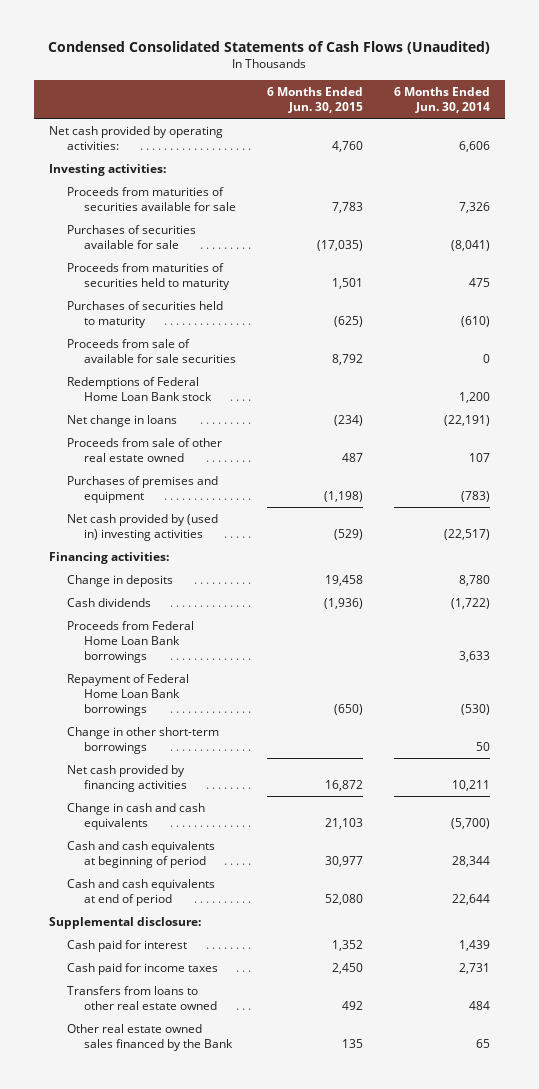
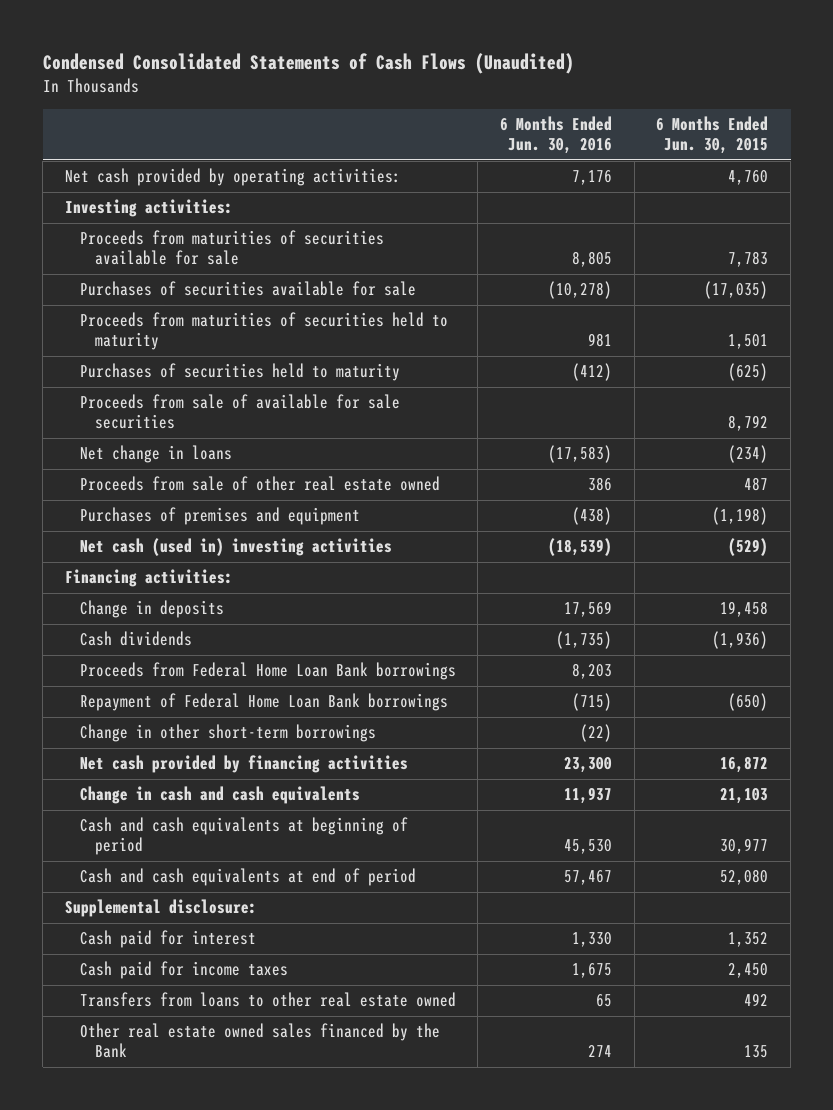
- | 6 Months Ended Jun. 30, 2015 | 6 Months Ended Jun. 30, 2014
+ | 6 Months Ended Jun. 30, 2016 | 6 Months Ended Jun. 30, 2015
- Redemptions of Federal Home Loan Bank stock | | 1,200
- Net cash provided by (used in) investing activities | (529) | (22,517)
+ Net cash (used in) investing activities | (18,539) | (529)

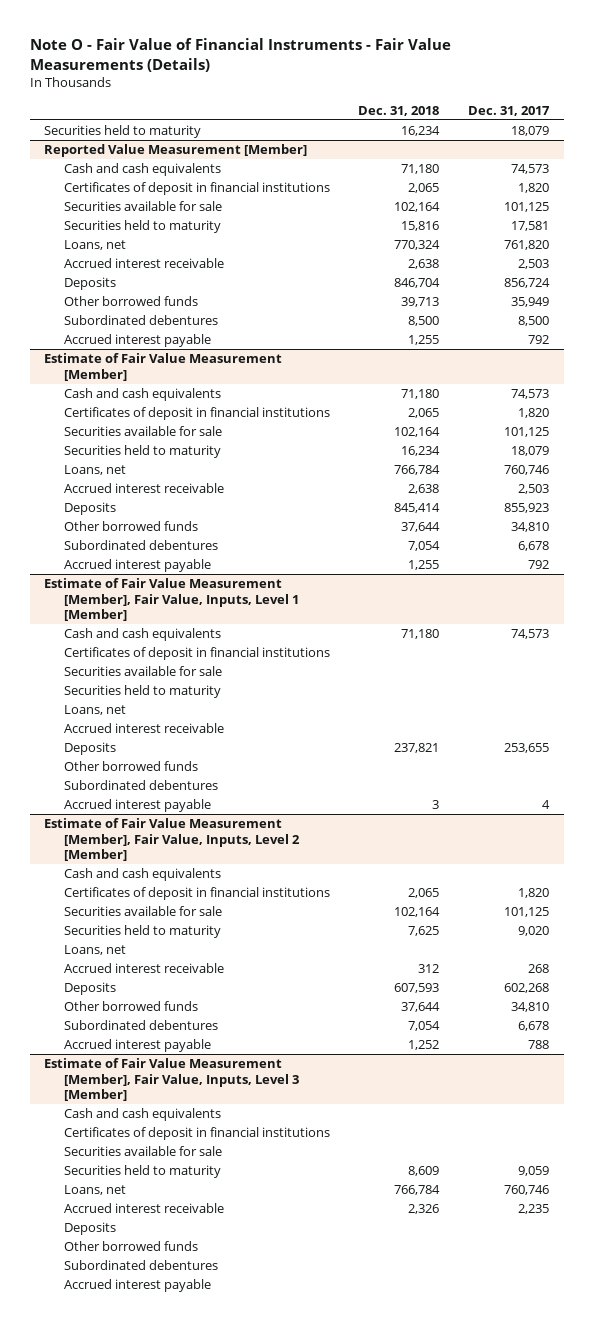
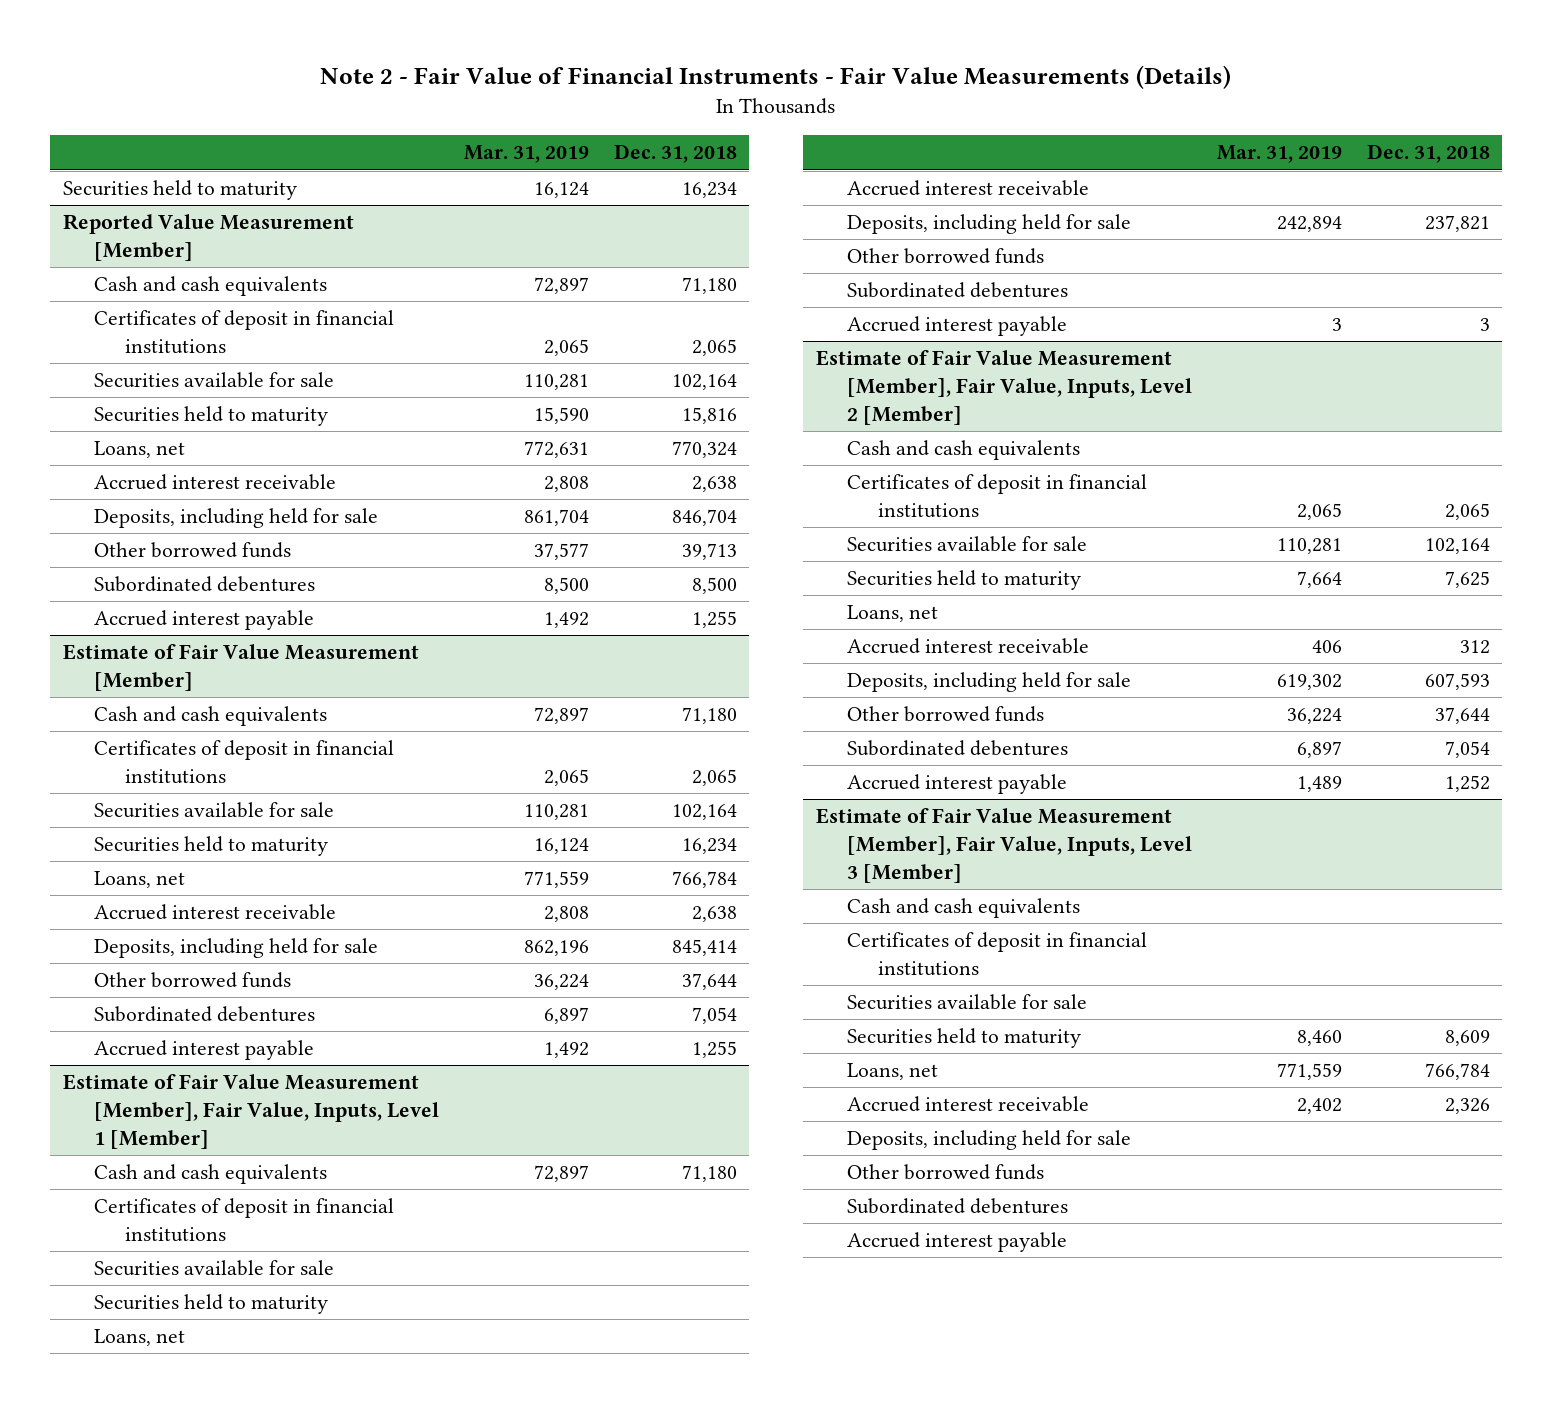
- Note O - Fair Value of Financial Instruments - Fair Value Measurements (Details)
+ Note 2 - Fair Value of Financial Instruments - Fair Value Measurements (Details)
- | Dec. 31, 2018 | Dec. 31, 2017
+ | Mar. 31, 2019 | Dec. 31, 2018
@ Reported Value Measurement [Member]
- Deposits | 846,704 | 856,724
+ Deposits, including held for sale | 861,704 | 846,704
@ Estimate of Fair Value Measurement [Member]
- Deposits | 845,414 | 855,923
+ Deposits, including held for sale | 862,196 | 845,414
@ Estimate of Fair Value Measurement [Member], Fair Value, Inputs, Level 1 [Member]
- Deposits | 237,821 | 253,655
+ Deposits, including held for sale | 242,894 | 237,821
@ Estimate of Fair Value Measurement [Member], Fair Value, Inputs, Level 2 [Member]
- Deposits | 607,593 | 602,268
+ Deposits, including held for sale | 619,302 | 607,593
@ Estimate of Fair Value Measurement [Member], Fair Value, Inputs, Level 3 [Member]
- Deposits
+ Deposits, including held for sale

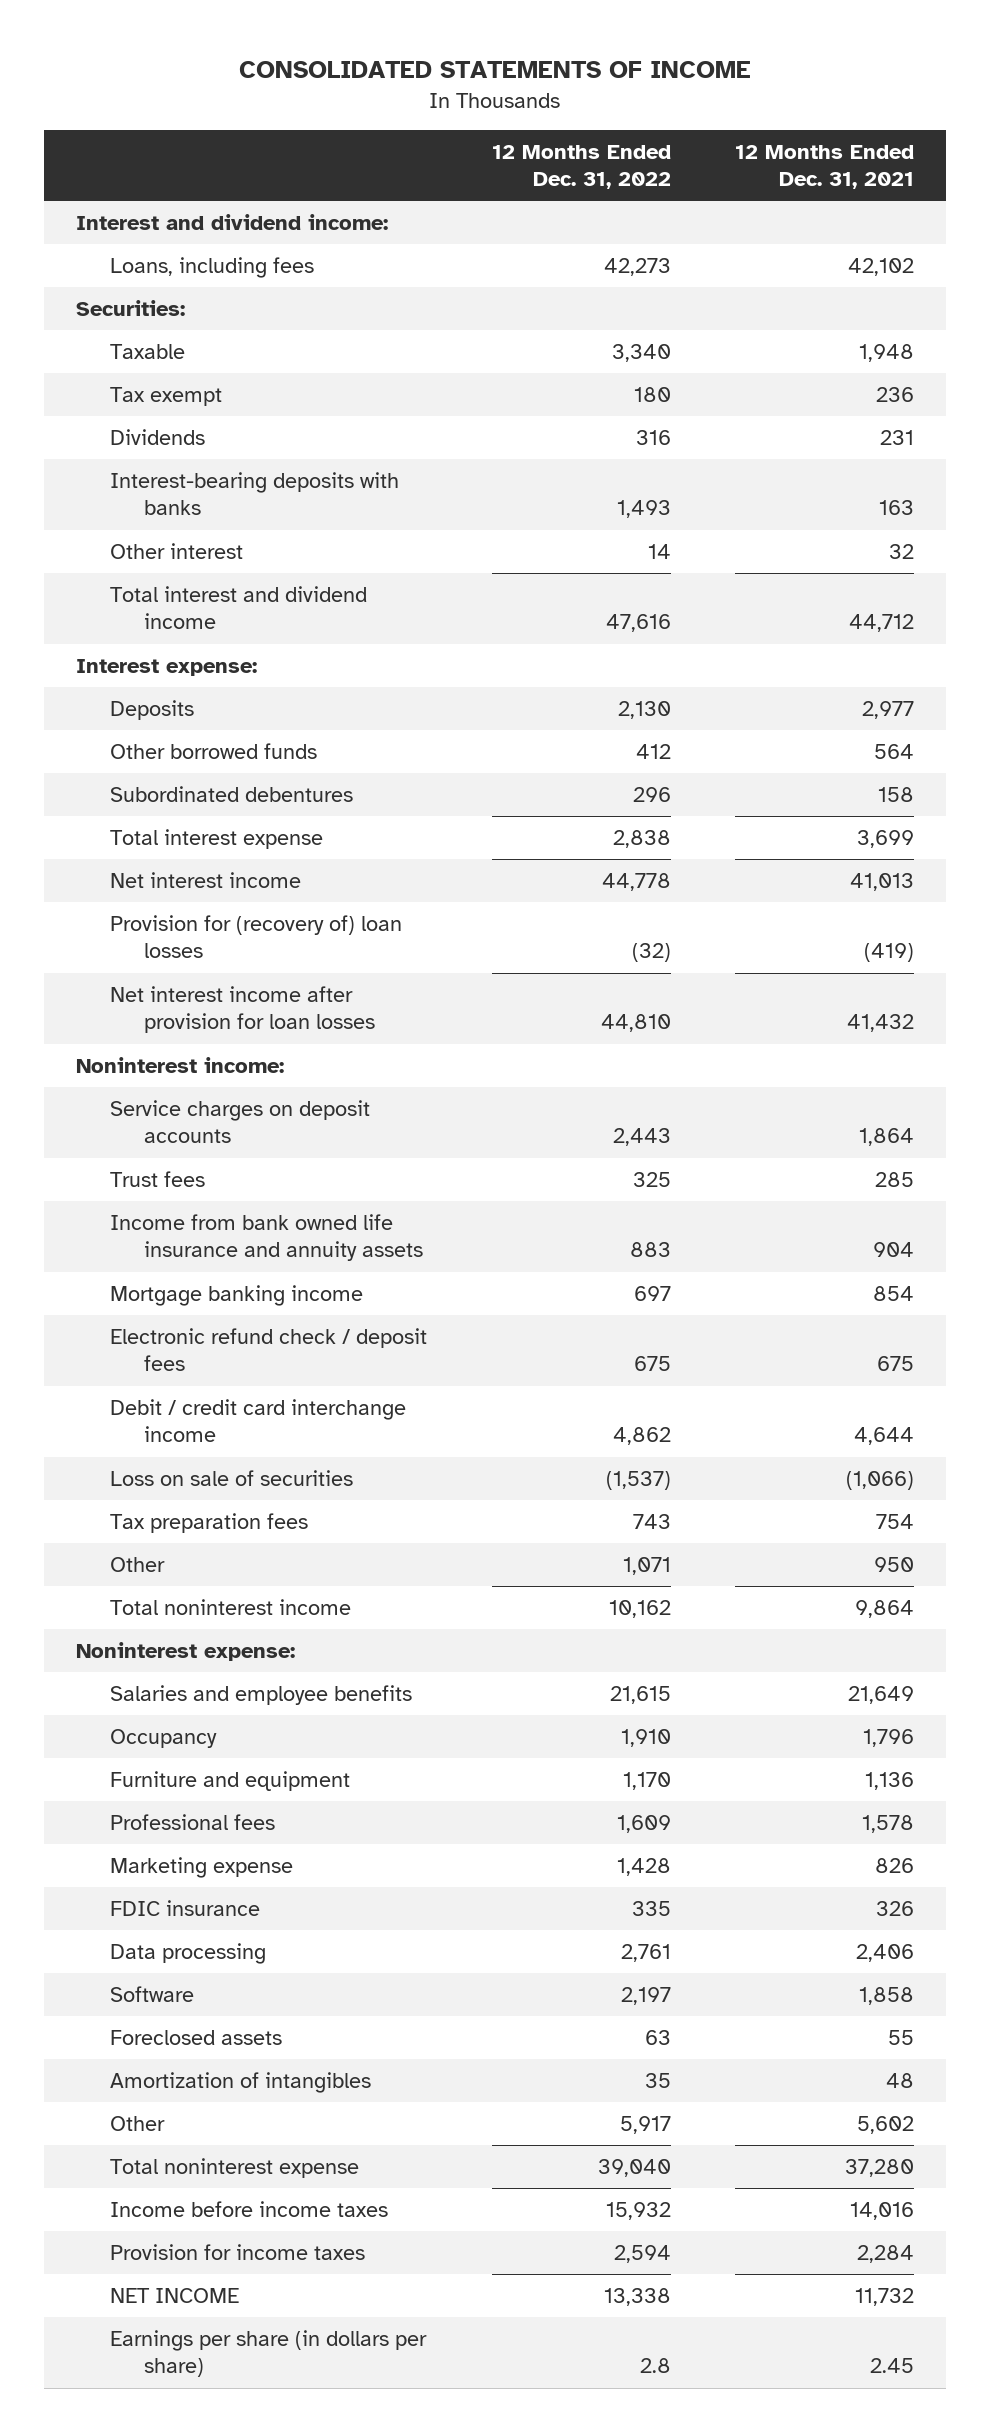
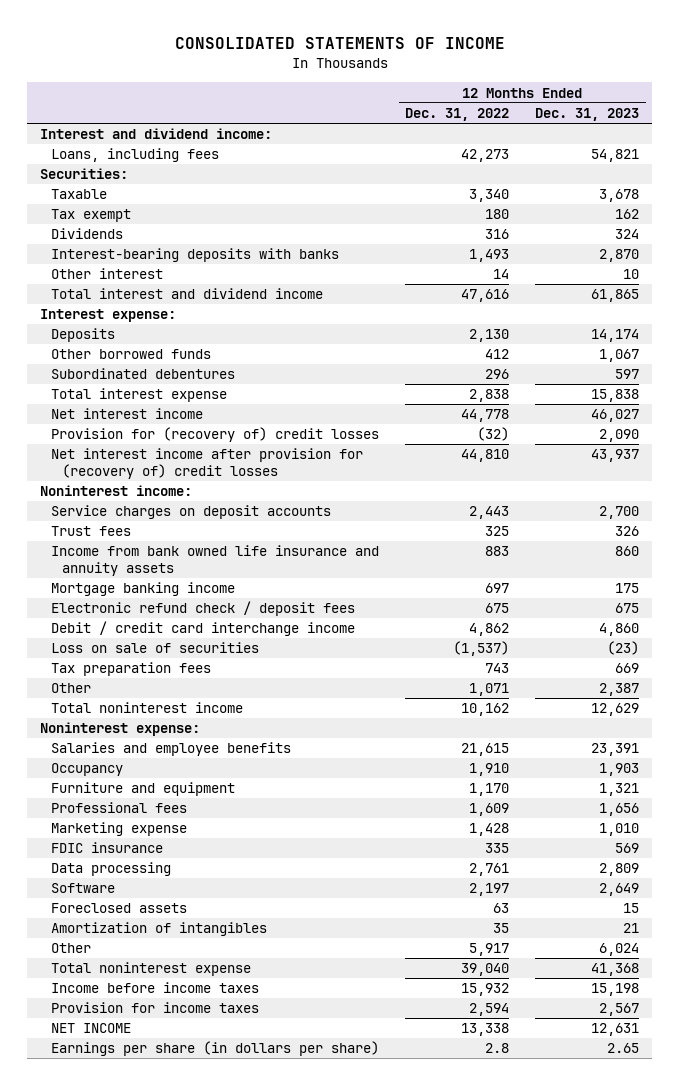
- | 12 Months Ended Dec. 31, 2022 | 12 Months Ended Dec. 31, 2021
+ | 12 Months Ended Dec. 31, 2022 | 12 Months Ended Dec. 31, 2023
- Provision for (recovery of) loan losses | (32) | (419)
- Net interest income after provision for loan losses | 44,810 | 41,432
+ Provision for (recovery of) credit losses | (32) | 2,090
+ Net interest income after provision for (recovery of) credit losses | 44,810 | 43,937

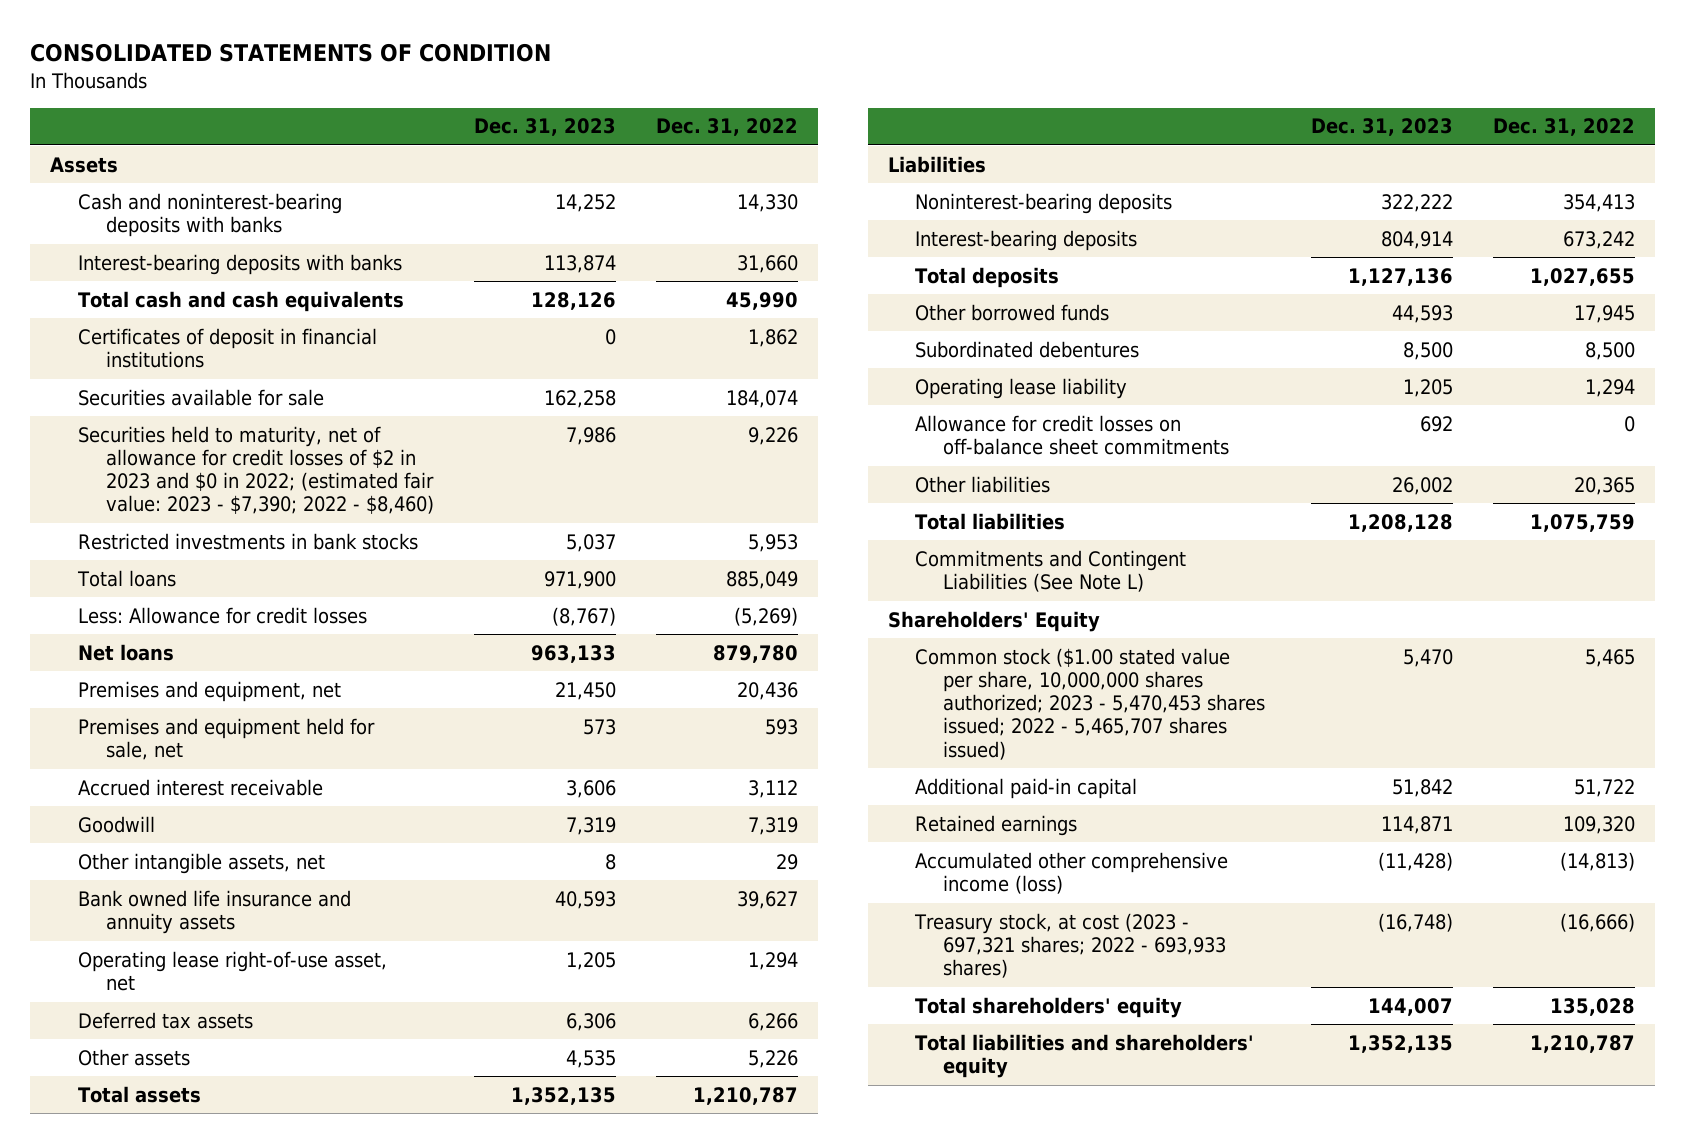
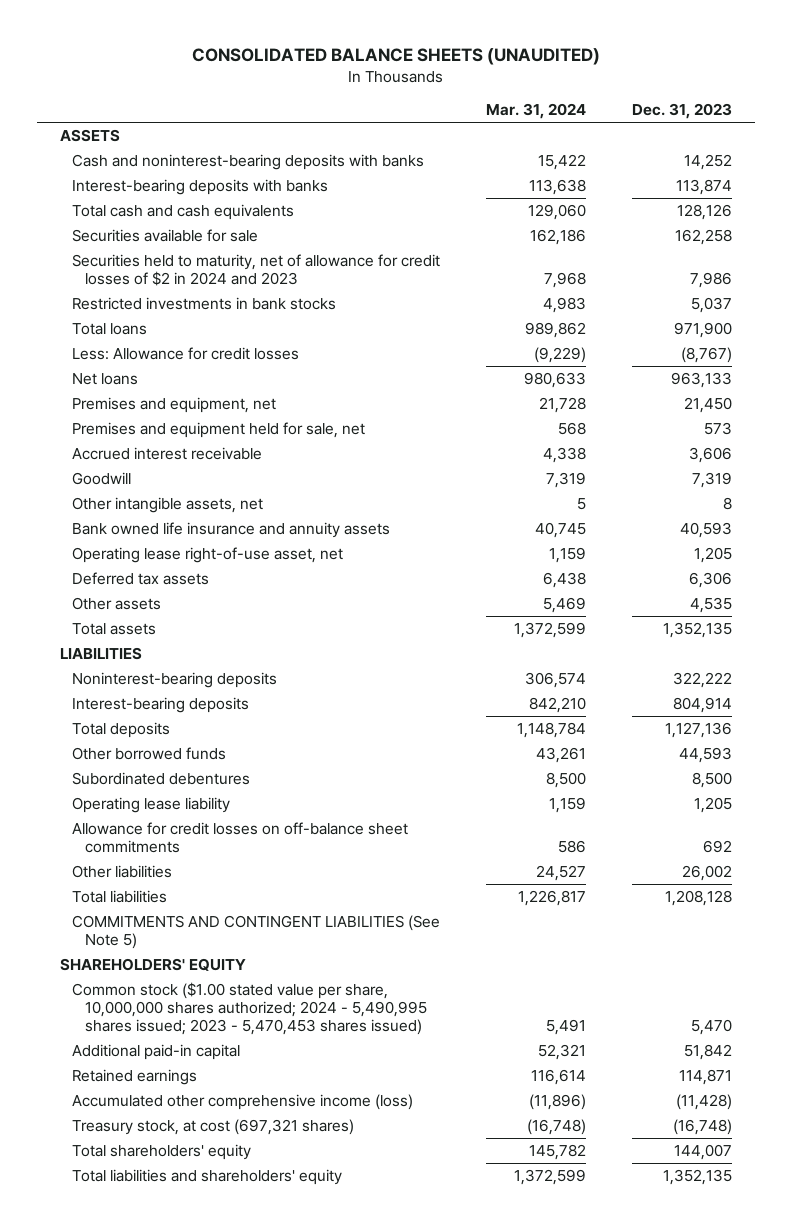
- CONSOLIDATED STATEMENTS OF CONDITION
+ CONSOLIDATED BALANCE SHEETS (UNAUDITED)
- | Dec. 31, 2023 | Dec. 31, 2022
+ | Mar. 31, 2024 | Dec. 31, 2023
- Assets
+ ASSETS
- Certificates of deposit in financial institutions | 0 | 1,862
- Securities held to maturity, net of allowance for credit losses of $2 in 2023 and $0 in 2022; (estimated fair value: 2023 - $7,390; 2022 - $8,460) | 7,986 | 9,226
+ Securities held to maturity, net of allowance for credit losses of $2 in 2024 and 2023 | 7,968 | 7,986
- Liabilities
+ LIABILITIES
- Commitments and Contingent Liabilities (See Note L)
- Shareholders' Equity
- Common stock ($1.00 stated value per share, 10,000,000 shares authorized; 2023 - 5,470,453 shares issued; 2022 - 5,465,707 shares issued) | 5,470 | 5,465
+ COMMITMENTS AND CONTINGENT LIABILITIES (See Note 5)
+ SHAREHOLDERS' EQUITY
+ Common stock ($1.00 stated value per share, 10,000,000 shares authorized; 2024 - 5,490,995 shares issued; 2023 - 5,470,453 shares issued) | 5,491 | 5,470
- Treasury stock, at cost (2023 - 697,321 shares; 2022 - 693,933 shares) | (16,748) | (16,666)
+ Treasury stock, at cost (697,321 shares) | (16,748) | (16,748)

